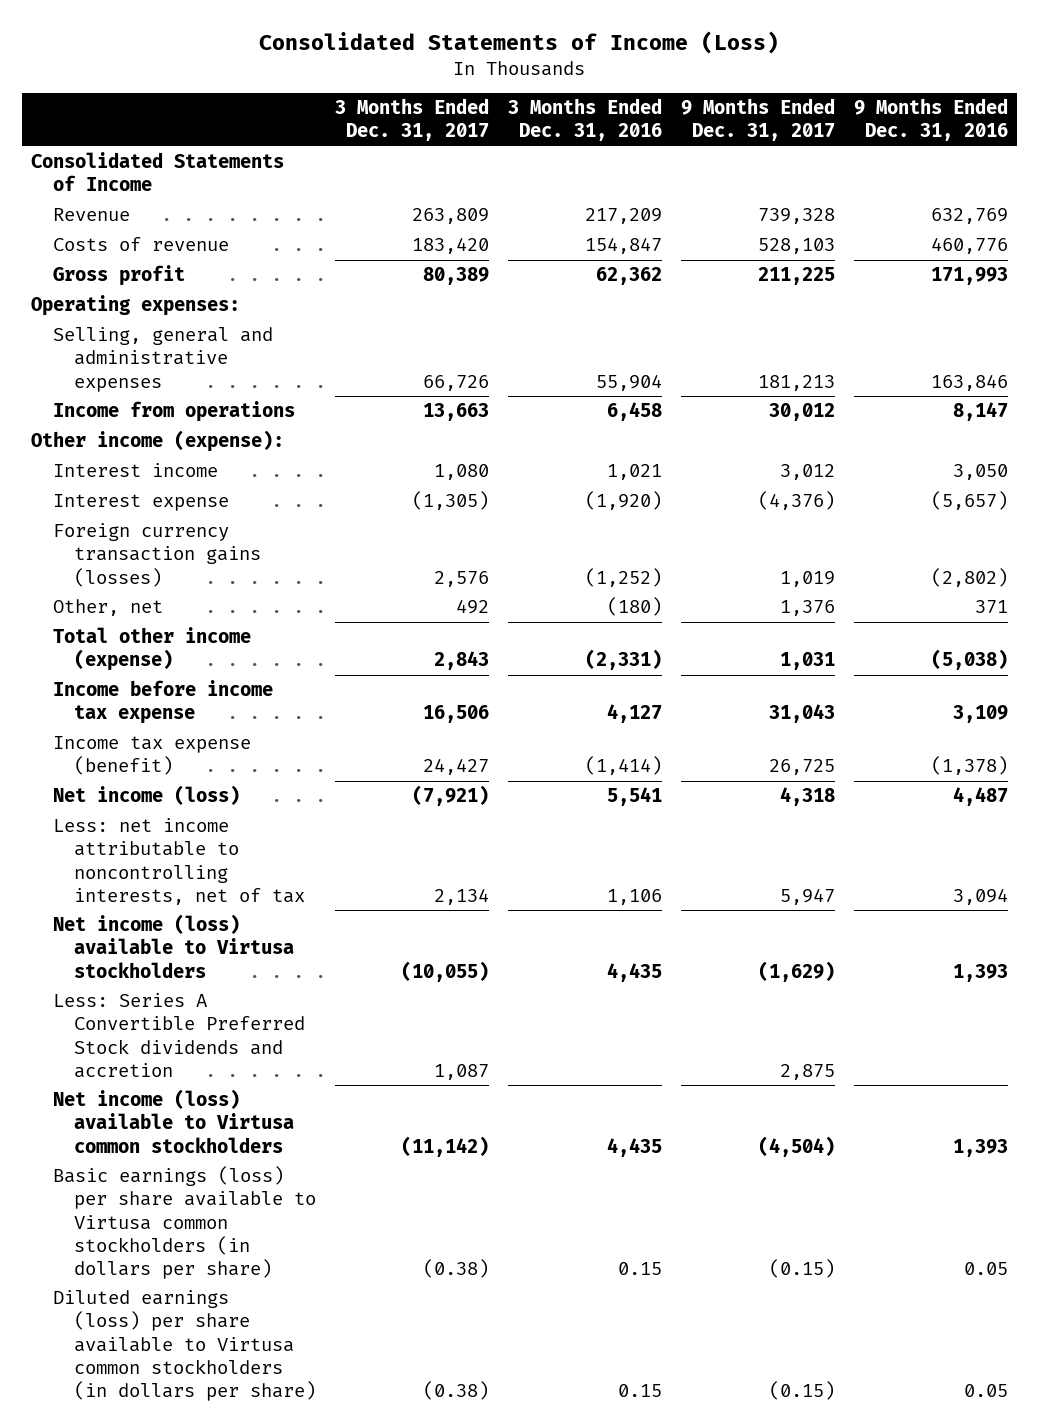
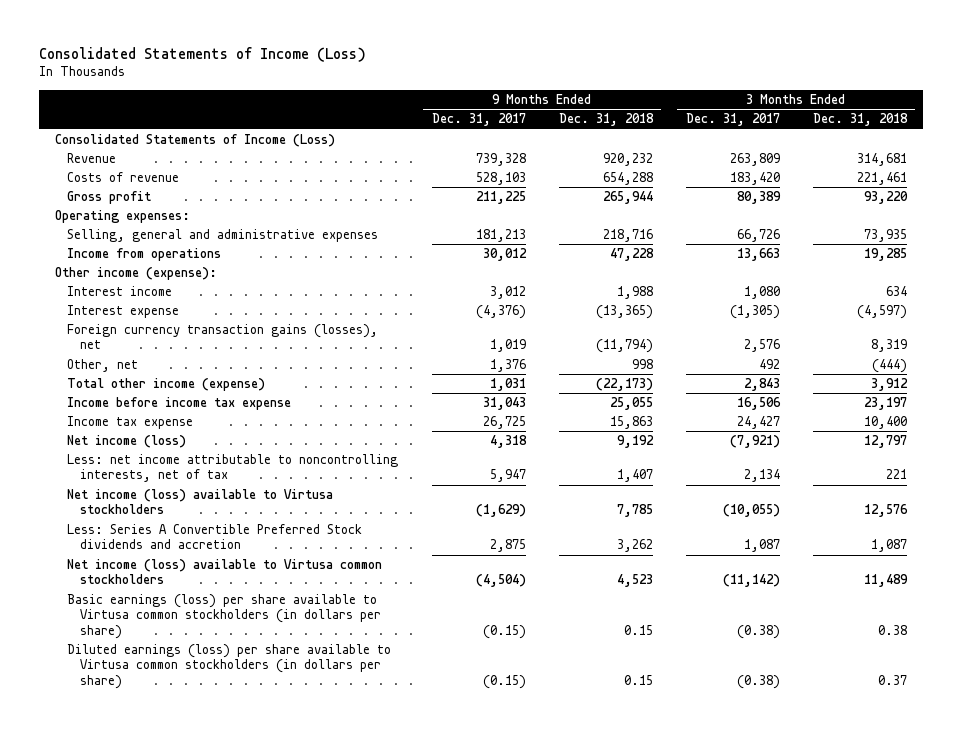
- | 3 Months Ended Dec. 31, 2017 | 3 Months Ended Dec. 31, 2016 | 9 Months Ended Dec. 31, 2017 | 9 Months Ended Dec. 31, 2016
+ | 9 Months Ended Dec. 31, 2017 | 9 Months Ended Dec. 31, 2018 | 3 Months Ended Dec. 31, 2017 | 3 Months Ended Dec. 31, 2018
- Consolidated Statements of Income
+ Consolidated Statements of Income (Loss)
- Foreign currency transaction gains (losses) | 2,576 | (1,252) | 1,019 | (2,802)
+ Foreign currency transaction gains (losses), net | 1,019 | (11,794) | 2,576 | 8,319
- Income tax expense (benefit) | 24,427 | (1,414) | 26,725 | (1,378)
+ Income tax expense | 26,725 | 15,863 | 24,427 | 10,400

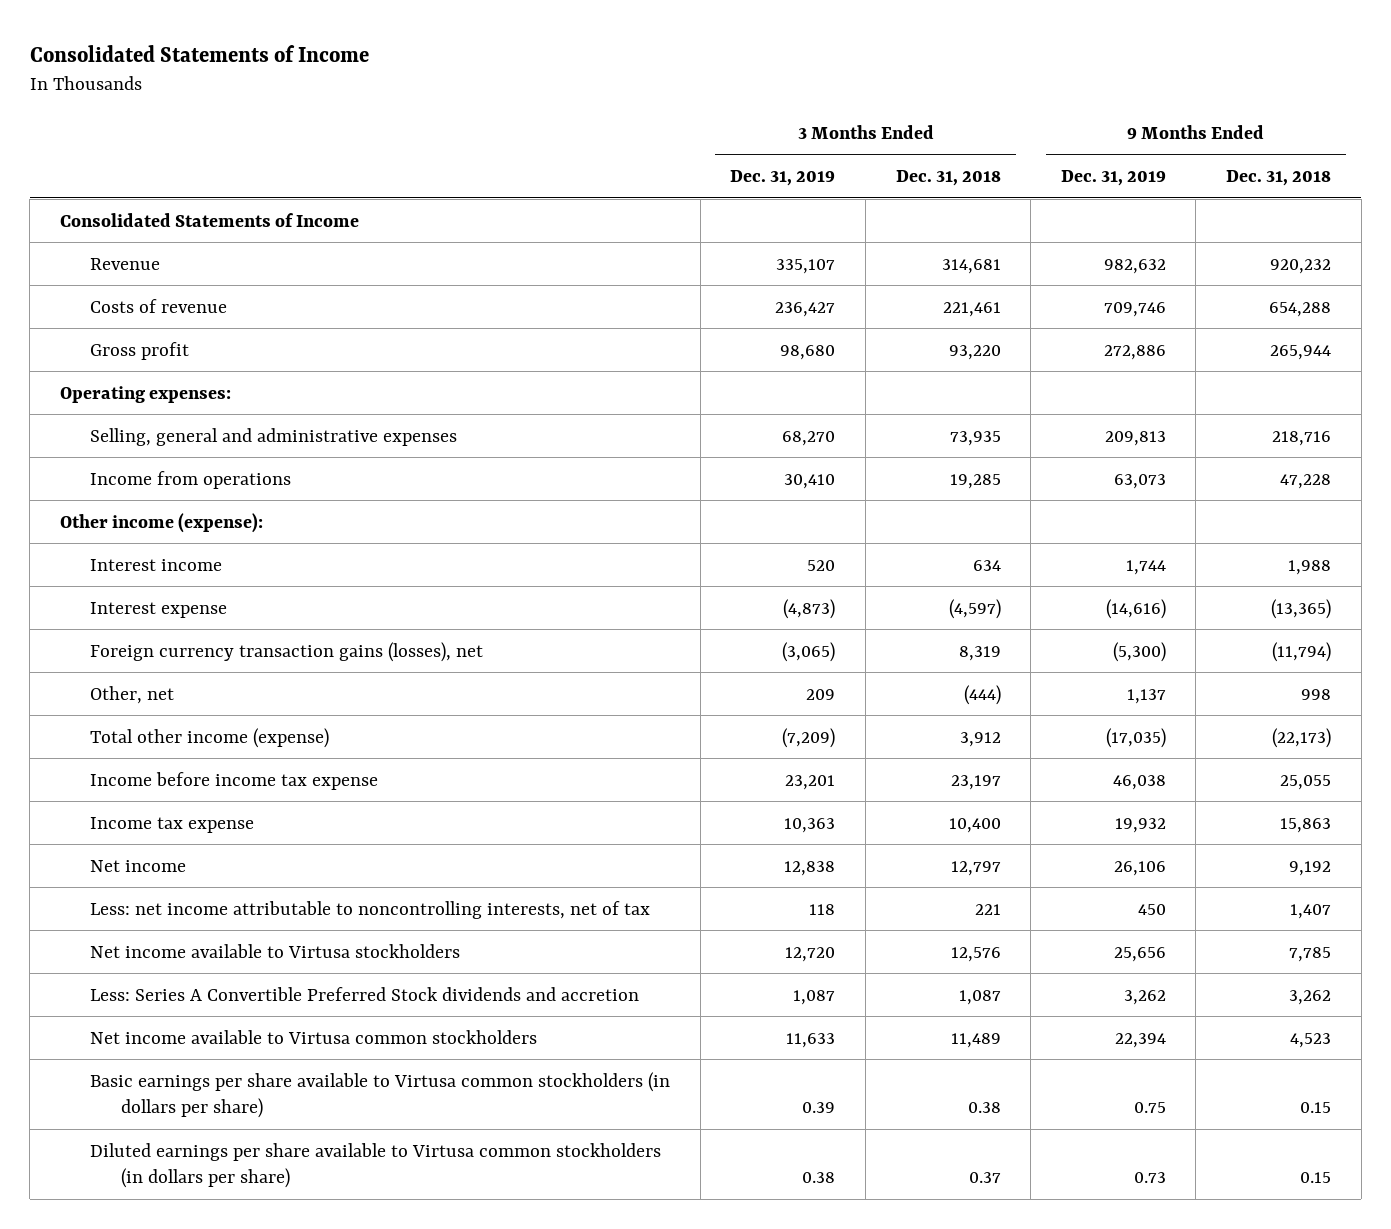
- Consolidated Statements of Income (Loss)
+ Consolidated Statements of Income
- | 9 Months Ended Dec. 31, 2017 | 9 Months Ended Dec. 31, 2018 | 3 Months Ended Dec. 31, 2017 | 3 Months Ended Dec. 31, 2018
+ | 3 Months Ended Dec. 31, 2019 | 3 Months Ended Dec. 31, 2018 | 9 Months Ended Dec. 31, 2019 | 9 Months Ended Dec. 31, 2018
- Consolidated Statements of Income (Loss)
+ Consolidated Statements of Income
- Net income (loss) | 4,318 | 9,192 | (7,921) | 12,797
+ Net income | 12,838 | 12,797 | 26,106 | 9,192
- Net income (loss) available to Virtusa stockholders | (1,629) | 7,785 | (10,055) | 12,576
+ Net income available to Virtusa stockholders | 12,720 | 12,576 | 25,656 | 7,785
- Net income (loss) available to Virtusa common stockholders | (4,504) | 4,523 | (11,142) | 11,489
- Basic earnings (loss) per share available to Virtusa common stockholders (in dollars per share) | (0.15) | 0.15 | (0.38) | 0.38
- Diluted earnings (loss) per share available to Virtusa common stockholders (in dollars per share) | (0.15) | 0.15 | (0.38) | 0.37
+ Net income available to Virtusa common stockholders | 11,633 | 11,489 | 22,394 | 4,523
+ Basic earnings per share available to Virtusa common stockholders (in dollars per share) | 0.39 | 0.38 | 0.75 | 0.15
+ Diluted earnings per share available to Virtusa common stockholders (in dollars per share) | 0.38 | 0.37 | 0.73 | 0.15

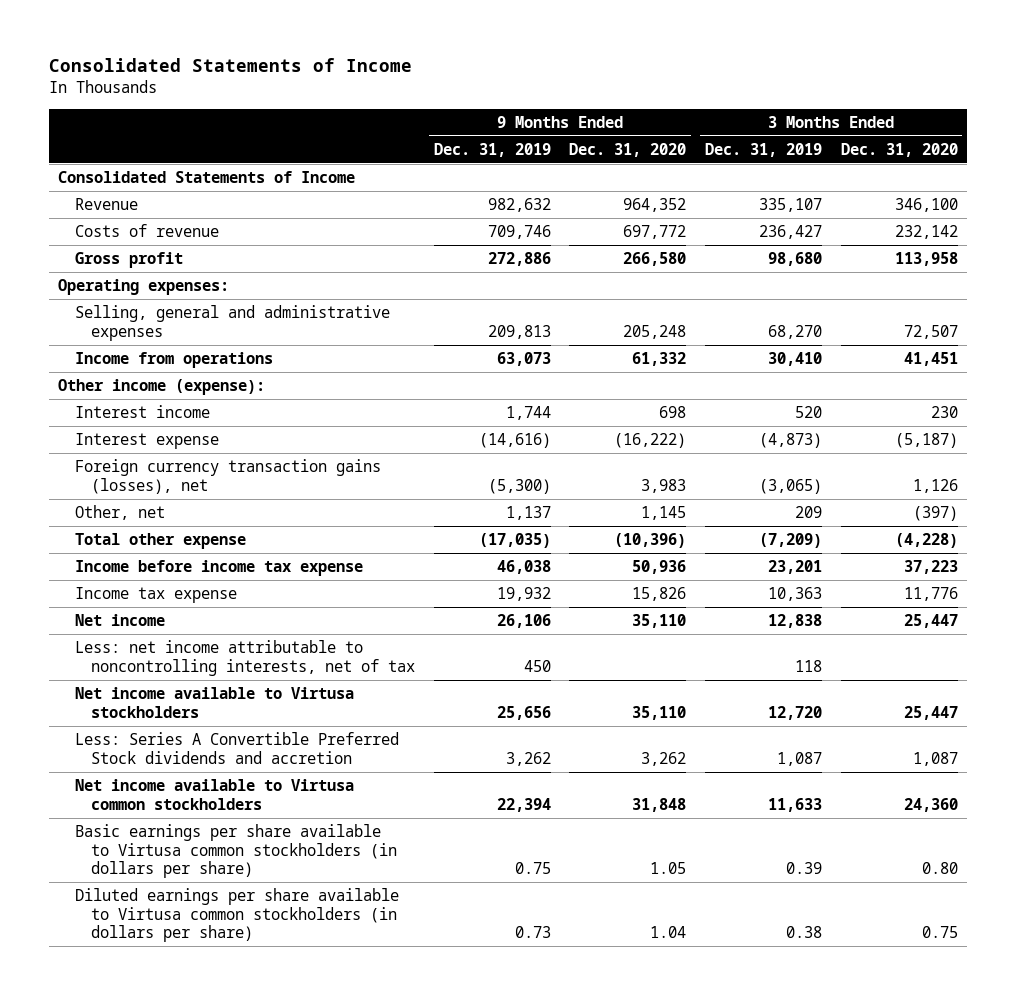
- | 3 Months Ended Dec. 31, 2019 | 3 Months Ended Dec. 31, 2018 | 9 Months Ended Dec. 31, 2019 | 9 Months Ended Dec. 31, 2018
+ | 9 Months Ended Dec. 31, 2019 | 9 Months Ended Dec. 31, 2020 | 3 Months Ended Dec. 31, 2019 | 3 Months Ended Dec. 31, 2020
- Total other income (expense) | (7,209) | 3,912 | (17,035) | (22,173)
+ Total other expense | (17,035) | (10,396) | (7,209) | (4,228)

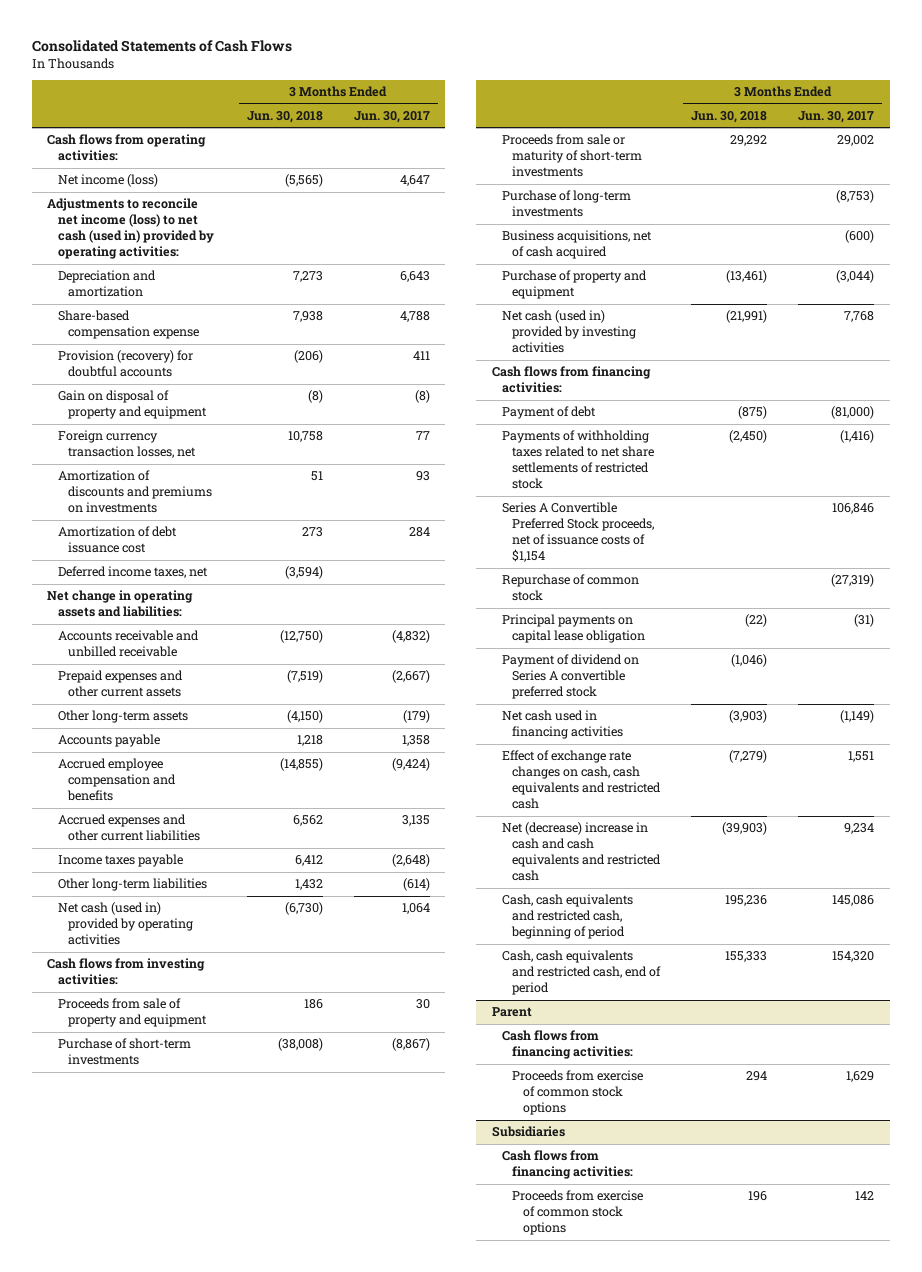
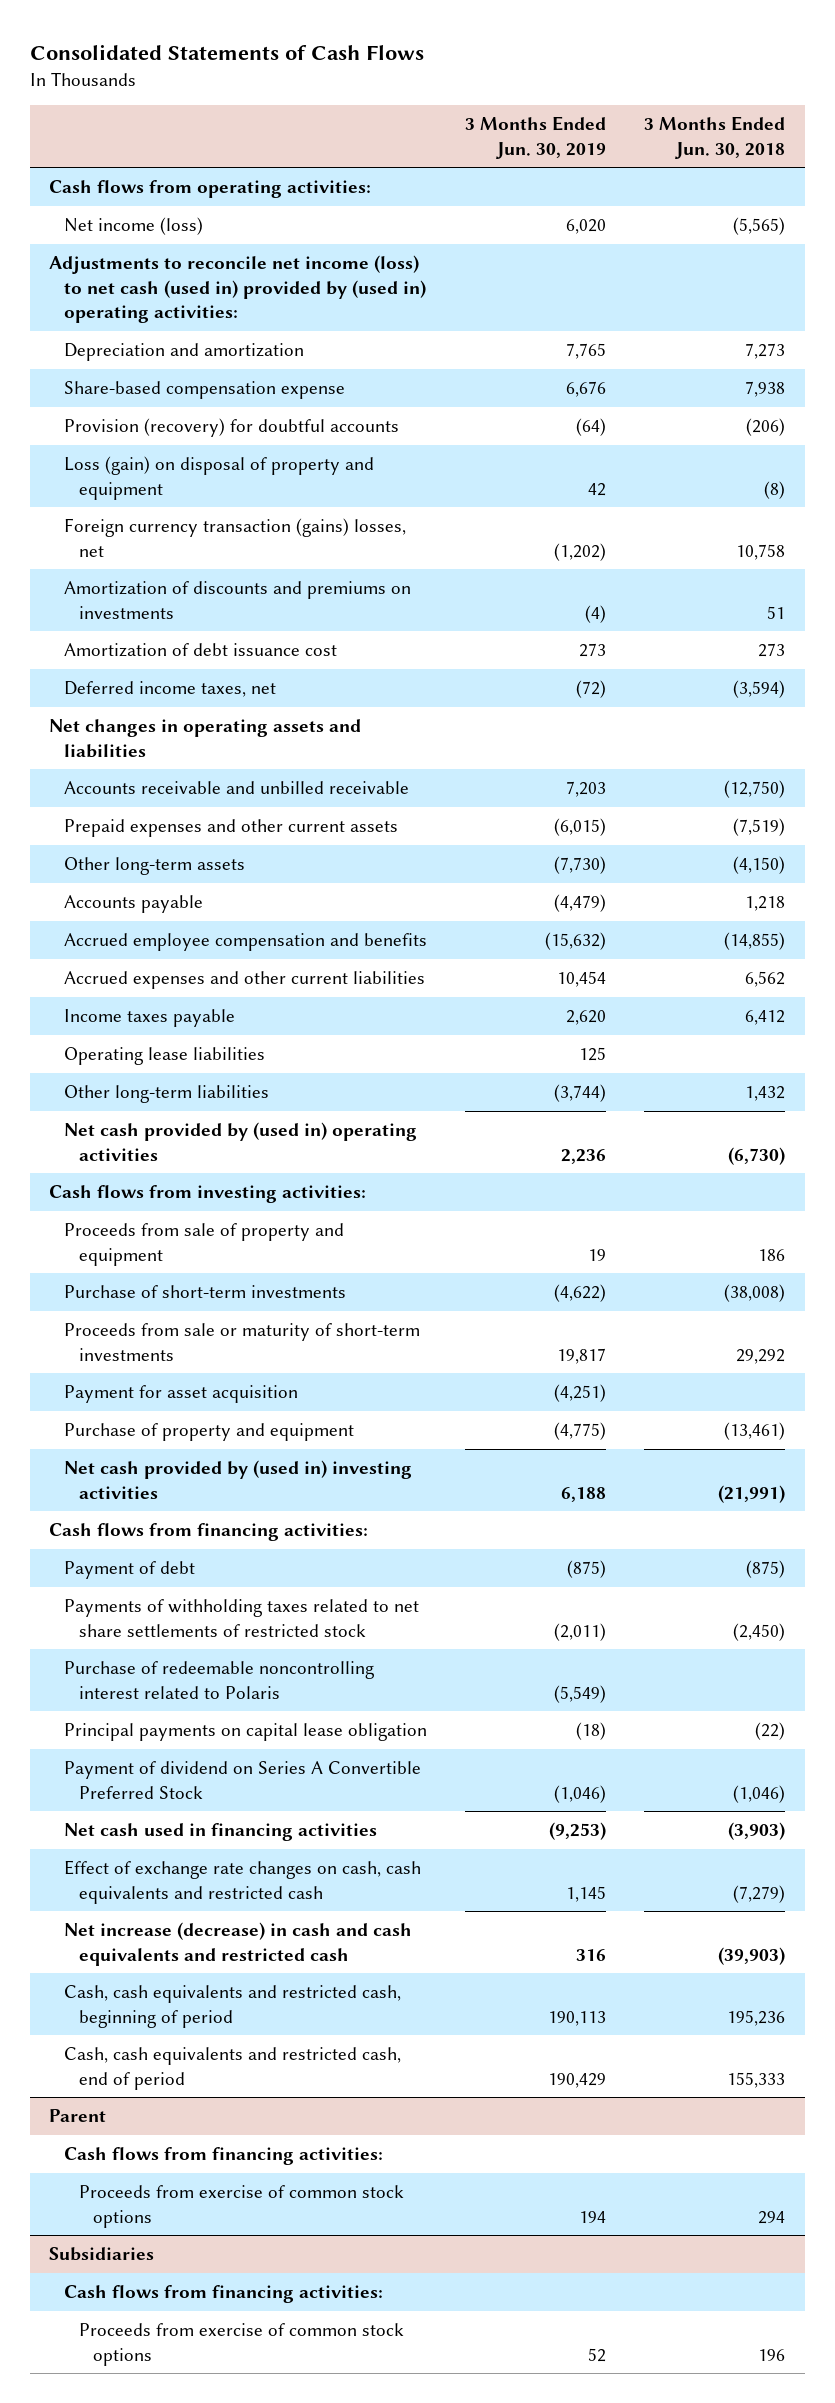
- | 3 Months Ended Jun. 30, 2018 | 3 Months Ended Jun. 30, 2017
+ | 3 Months Ended Jun. 30, 2019 | 3 Months Ended Jun. 30, 2018
- Adjustments to reconcile net income (loss) to net cash (used in) provided by operating activities:
+ Adjustments to reconcile net income (loss) to net cash (used in) provided by (used in) operating activities:
- Gain on disposal of property and equipment | (8) | (8)
- Foreign currency transaction losses, net | 10,758 | 77
+ Loss (gain) on disposal of property and equipment | 42 | (8)
+ Foreign currency transaction (gains) losses, net | (1,202) | 10,758
- Net change in operating assets and liabilities:
+ Net changes in operating assets and liabilities
+ Operating lease liabilities | 125 |
- Net cash (used in) provided by operating activities | (6,730) | 1,064
+ Net cash provided by (used in) operating activities | 2,236 | (6,730)
- Purchase of long-term investments | | (8,753)
- Business acquisitions, net of cash acquired | | (600)
+ Payment for asset acquisition | (4,251) |
- Net cash (used in) provided by investing activities | (21,991) | 7,768
+ Net cash provided by (used in) investing activities | 6,188 | (21,991)
- Series A Convertible Preferred Stock proceeds, net of issuance costs of $1,154 | | 106,846
- Repurchase of common stock | | (27,319)
+ Purchase of redeemable noncontrolling interest related to Polaris | (5,549) |
- Payment of dividend on Series A convertible preferred stock | (1,046) |
+ Payment of dividend on Series A Convertible Preferred Stock | (1,046) | (1,046)
- Net (decrease) increase in cash and cash equivalents and restricted cash | (39,903) | 9,234
+ Net increase (decrease) in cash and cash equivalents and restricted cash | 316 | (39,903)

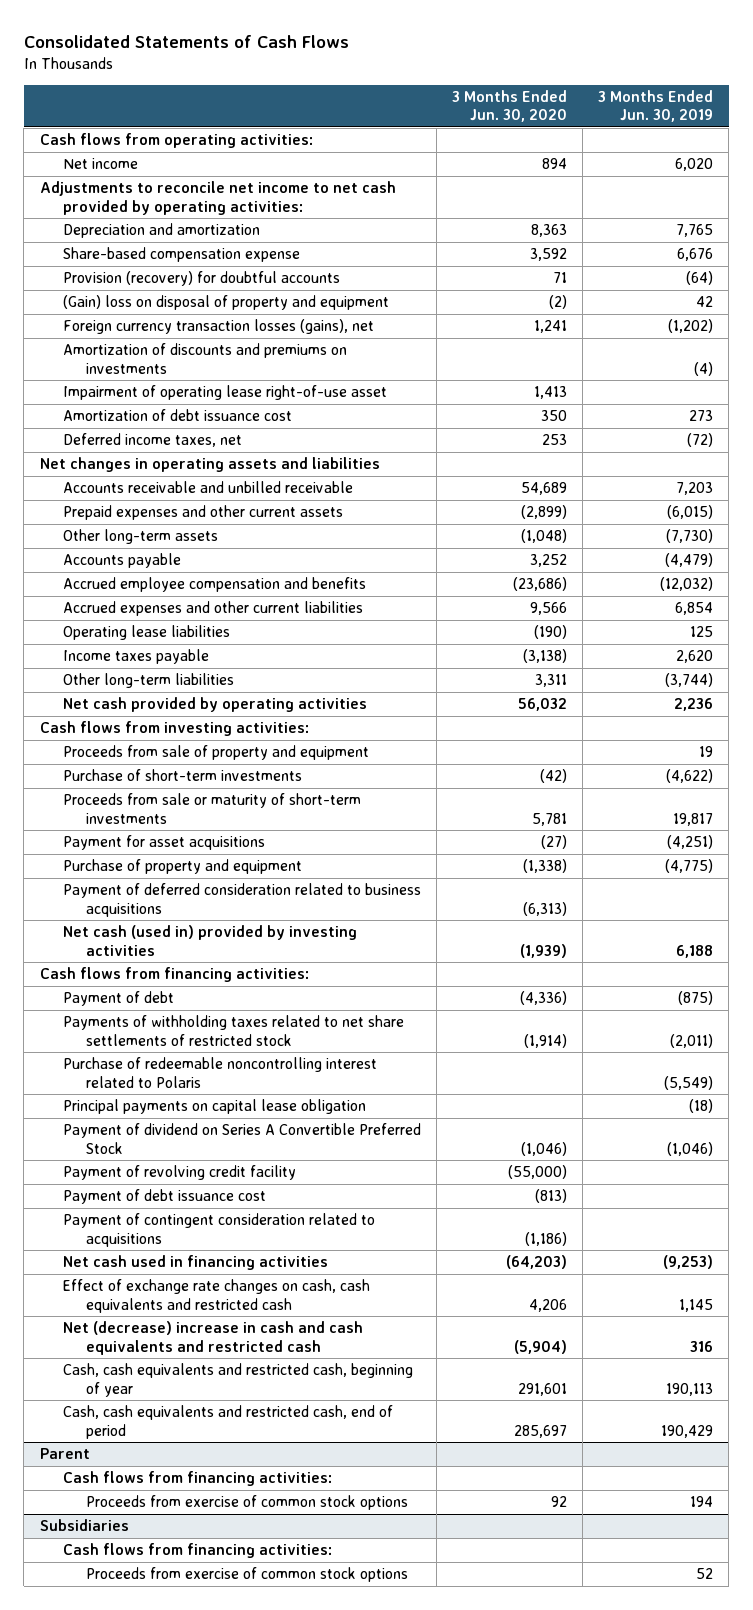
- | 3 Months Ended Jun. 30, 2019 | 3 Months Ended Jun. 30, 2018
+ | 3 Months Ended Jun. 30, 2020 | 3 Months Ended Jun. 30, 2019
- Net income (loss) | 6,020 | (5,565)
- Adjustments to reconcile net income (loss) to net cash (used in) provided by (used in) operating activities:
+ Net income | 894 | 6,020
+ Adjustments to reconcile net income to net cash provided by operating activities:
- Loss (gain) on disposal of property and equipment | 42 | (8)
- Foreign currency transaction (gains) losses, net | (1,202) | 10,758
+ (Gain) loss on disposal of property and equipment | (2) | 42
+ Foreign currency transaction losses (gains), net | 1,241 | (1,202)
+ Impairment of operating lease right-of-use asset | 1,413 |
- Accrued employee compensation and benefits | (15,632) | (14,855)
- Accrued expenses and other current liabilities | 10,454 | 6,562
+ Accrued employee compensation and benefits | (23,686) | (12,032)
+ Accrued expenses and other current liabilities | 9,566 | 6,854
moved down: Income taxes payable | (3,138) | 2,620
- Net cash provided by (used in) operating activities | 2,236 | (6,730)
+ Net cash provided by operating activities | 56,032 | 2,236
- Payment for asset acquisition | (4,251) |
+ Payment for asset acquisitions | (27) | (4,251)
- Net cash provided by (used in) investing activities | 6,188 | (21,991)
+ Payment of deferred consideration related to business acquisitions | (6,313) |
+ Net cash (used in) provided by investing activities | (1,939) | 6,188
+ Payment of revolving credit facility | (55,000) |
+ Payment of debt issuance cost | (813) |
+ Payment of contingent consideration related to acquisitions | (1,186) |
- Net increase (decrease) in cash and cash equivalents and restricted cash | 316 | (39,903)
- Cash, cash equivalents and restricted cash, beginning of period | 190,113 | 195,236
+ Net (decrease) increase in cash and cash equivalents and restricted cash | (5,904) | 316
+ Cash, cash equivalents and restricted cash, beginning of year | 291,601 | 190,113

